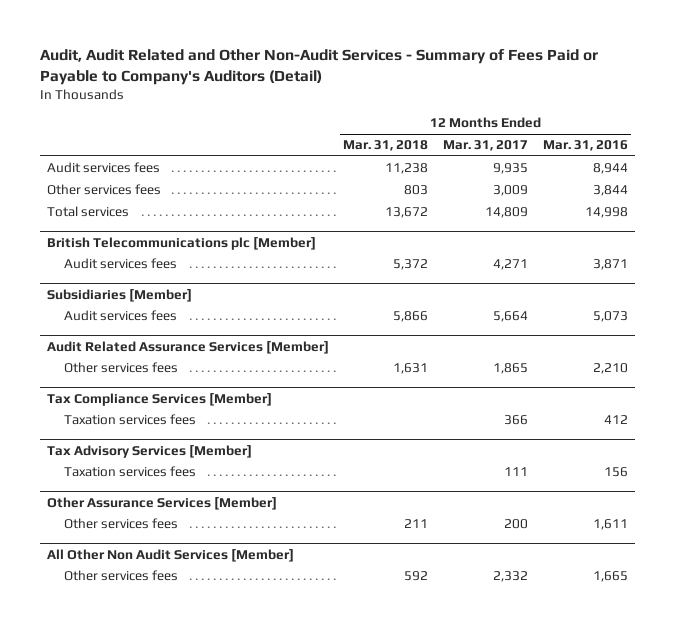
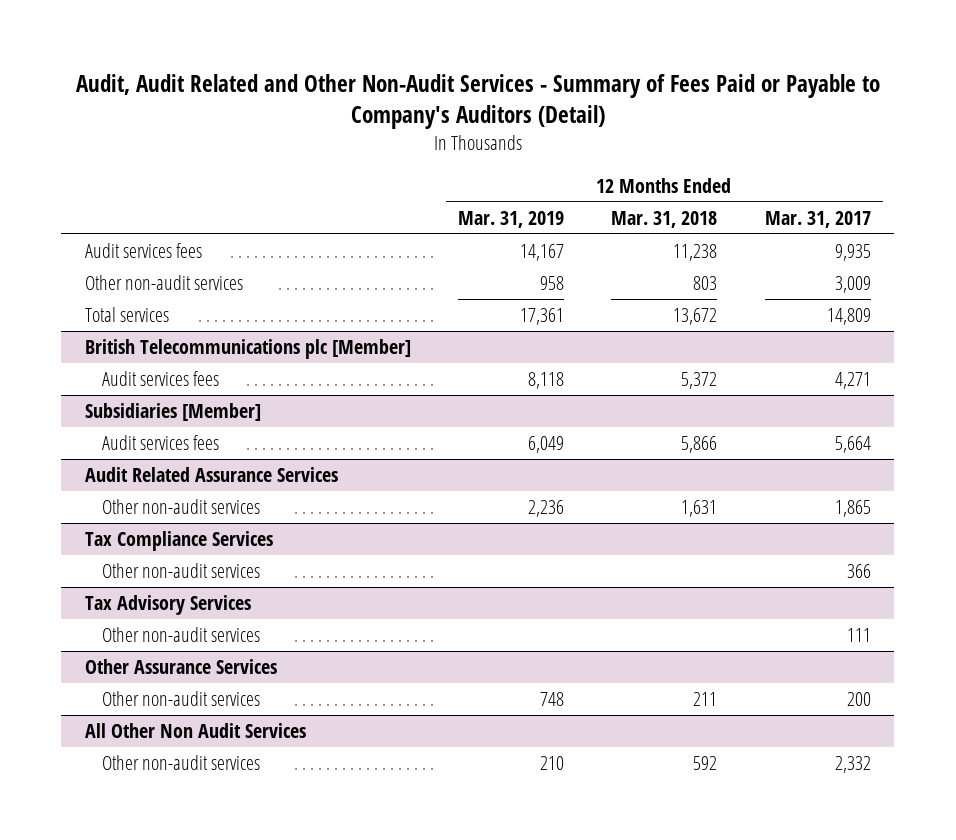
- | 12 Months Ended Mar. 31, 2018 | 12 Months Ended Mar. 31, 2017 | 12 Months Ended Mar. 31, 2016
+ | 12 Months Ended Mar. 31, 2019 | 12 Months Ended Mar. 31, 2018 | 12 Months Ended Mar. 31, 2017
- Other services fees | 803 | 3,009 | 3,844
+ Other non-audit services | 958 | 803 | 3,009
- Audit Related Assurance Services [Member]
- Other services fees | 1,631 | 1,865 | 2,210
- Tax Compliance Services [Member]
- Taxation services fees | | 366 | 412
- Tax Advisory Services [Member]
- Taxation services fees | | 111 | 156
- Other Assurance Services [Member]
- Other services fees | 211 | 200 | 1,611
- All Other Non Audit Services [Member]
- Other services fees | 592 | 2,332 | 1,665
+ Audit Related Assurance Services
+ Other non-audit services | 2,236 | 1,631 | 1,865
+ Tax Compliance Services
+ Other non-audit services | | | 366
+ Tax Advisory Services
+ Other non-audit services | | | 111
+ Other Assurance Services
+ Other non-audit services | 748 | 211 | 200
+ All Other Non Audit Services
+ Other non-audit services | 210 | 592 | 2,332

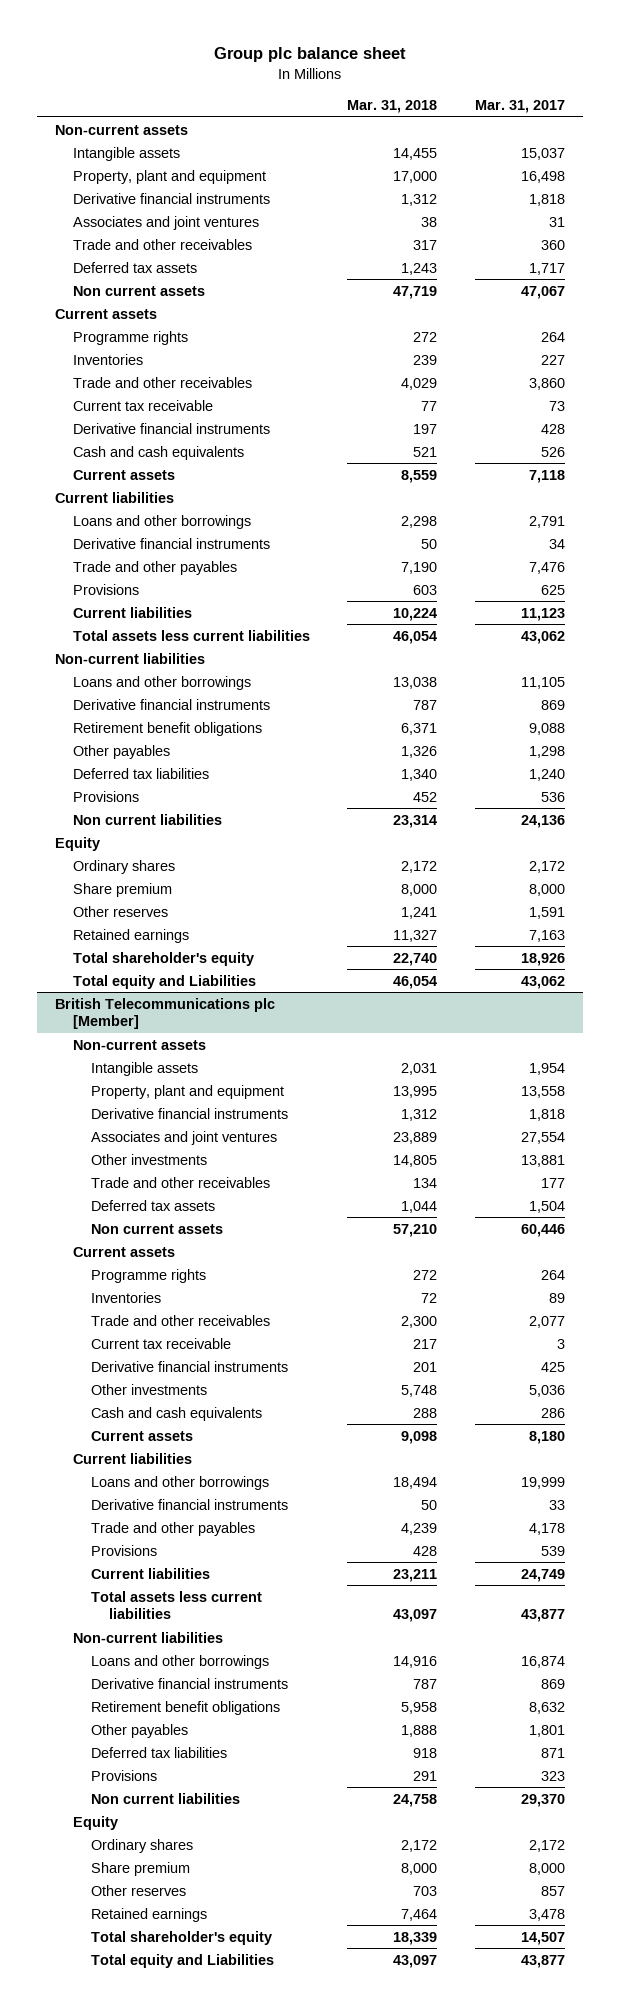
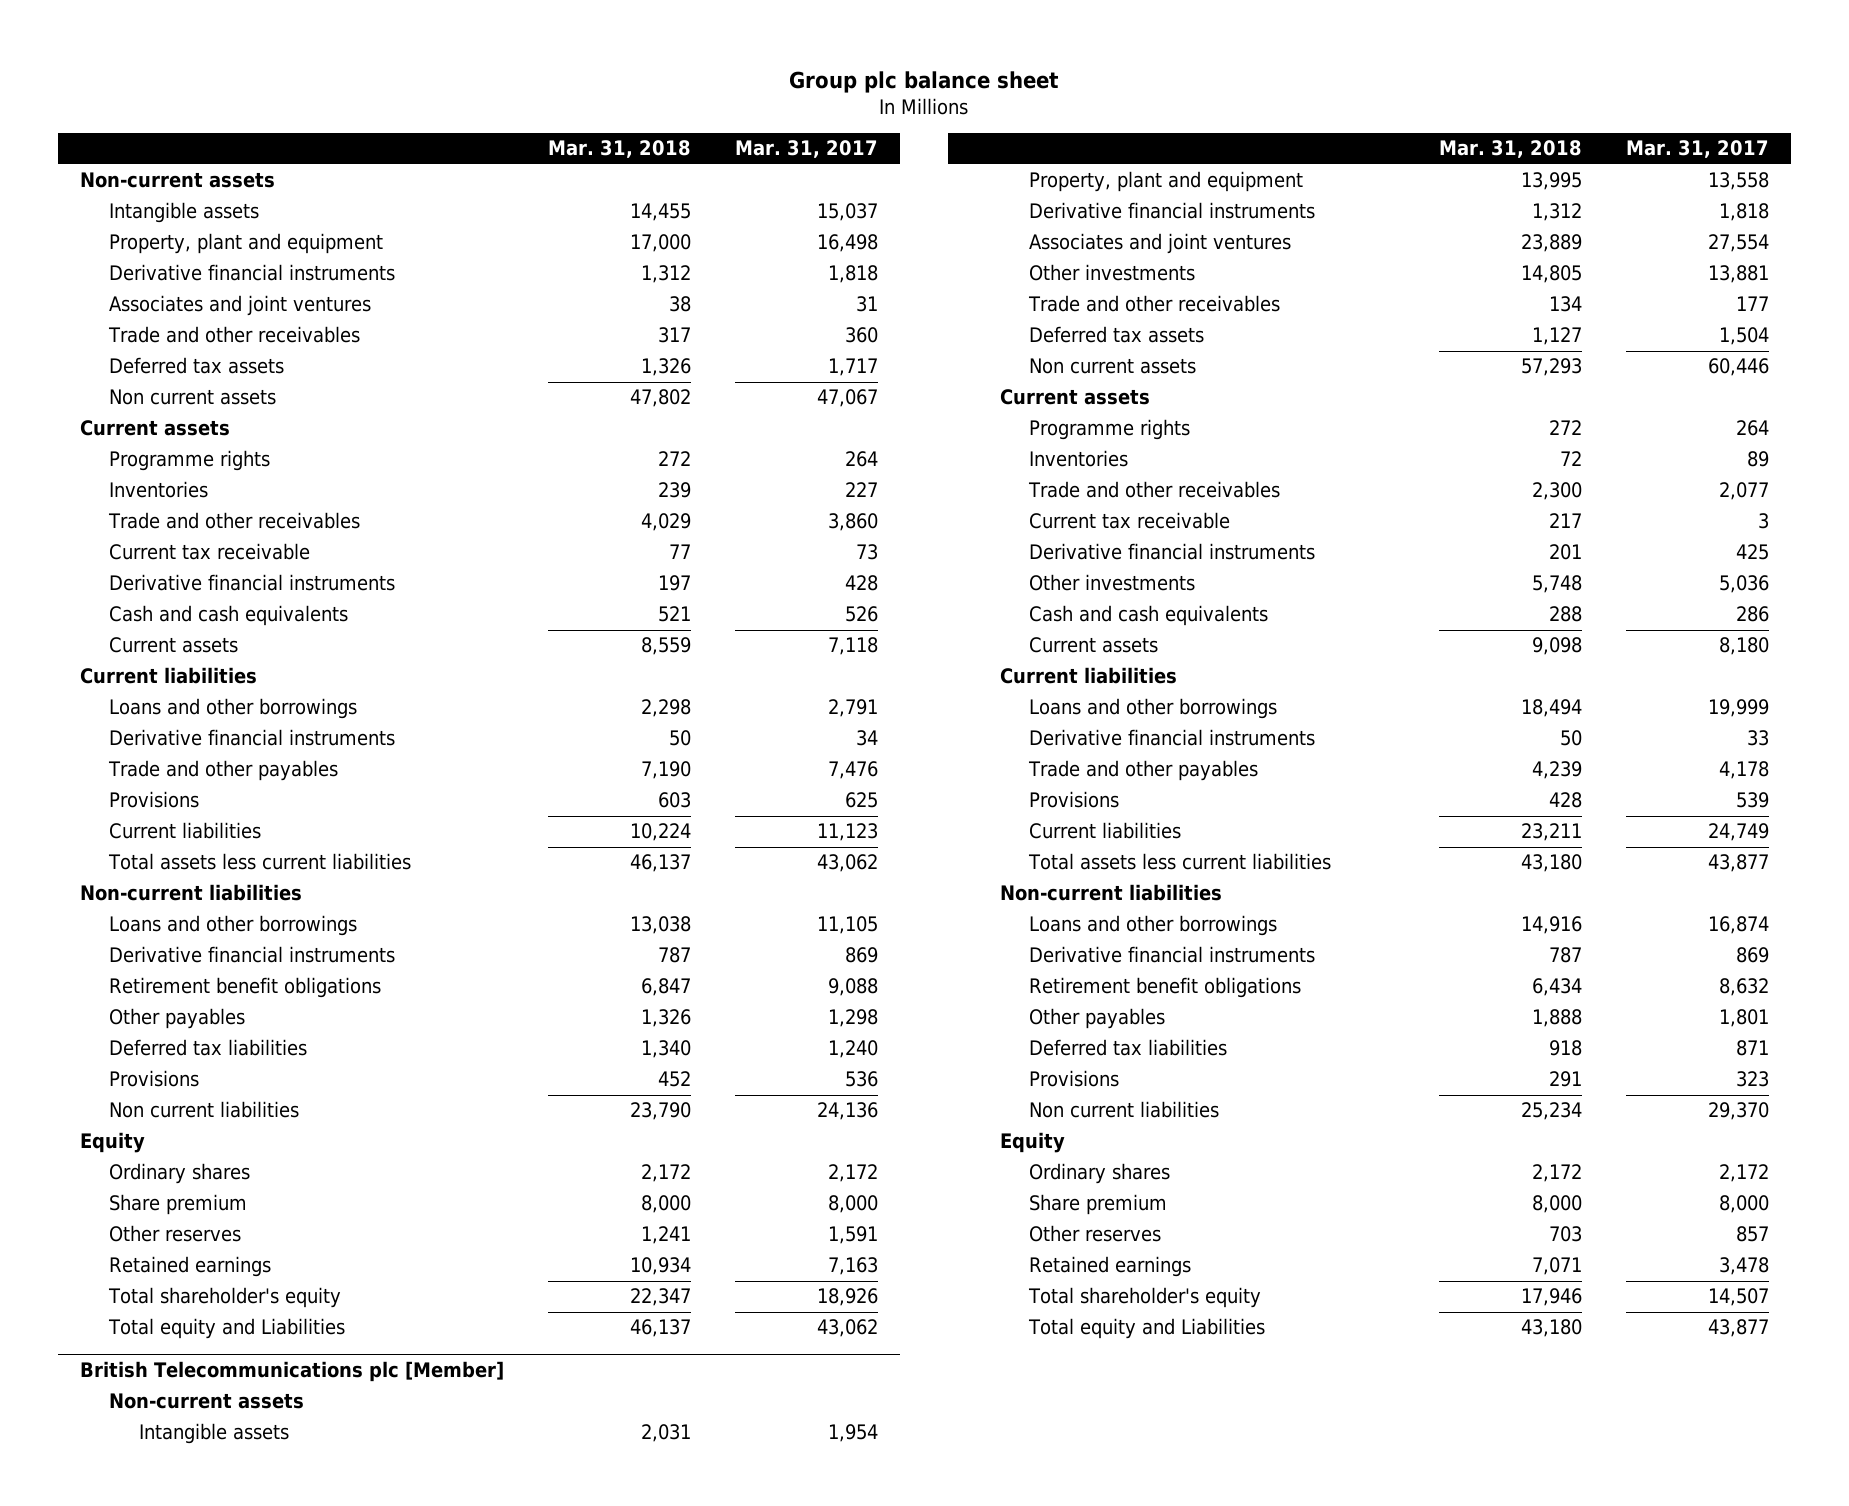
- Deferred tax assets | 1,243 | 1,717
- Non current assets | 47,719 | 47,067
+ Deferred tax assets | 1,326 | 1,717
+ Non current assets | 47,802 | 47,067
- Total assets less current liabilities | 46,054 | 43,062
+ Total assets less current liabilities | 46,137 | 43,062
- Retirement benefit obligations | 6,371 | 9,088
+ Retirement benefit obligations | 6,847 | 9,088
- Non current liabilities | 23,314 | 24,136
+ Non current liabilities | 23,790 | 24,136
- Retained earnings | 11,327 | 7,163
- Total shareholder's equity | 22,740 | 18,926
- Total equity and Liabilities | 46,054 | 43,062
+ Retained earnings | 10,934 | 7,163
+ Total shareholder's equity | 22,347 | 18,926
+ Total equity and Liabilities | 46,137 | 43,062
@ British Telecommunications plc [Member]
- Deferred tax assets | 1,044 | 1,504
- Non current assets | 57,210 | 60,446
+ Deferred tax assets | 1,127 | 1,504
+ Non current assets | 57,293 | 60,446
- Total assets less current liabilities | 43,097 | 43,877
+ Total assets less current liabilities | 43,180 | 43,877
- Retirement benefit obligations | 5,958 | 8,632
+ Retirement benefit obligations | 6,434 | 8,632
- Non current liabilities | 24,758 | 29,370
+ Non current liabilities | 25,234 | 29,370
- Retained earnings | 7,464 | 3,478
- Total shareholder's equity | 18,339 | 14,507
- Total equity and Liabilities | 43,097 | 43,877
+ Retained earnings | 7,071 | 3,478
+ Total shareholder's equity | 17,946 | 14,507
+ Total equity and Liabilities | 43,180 | 43,877

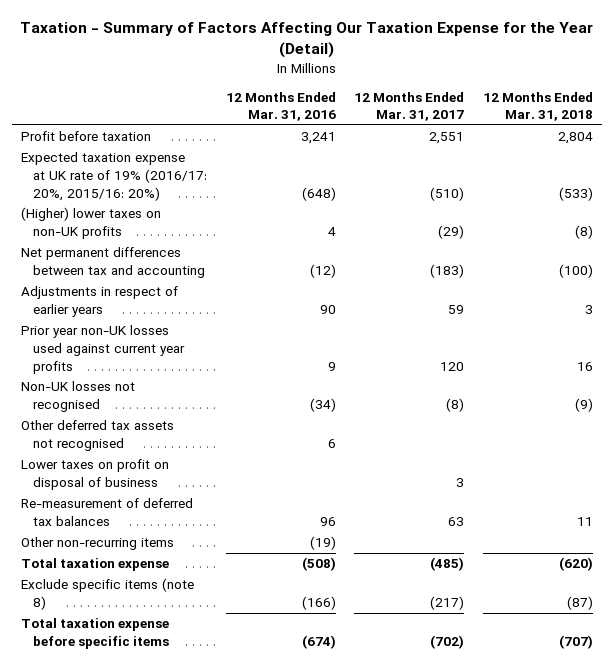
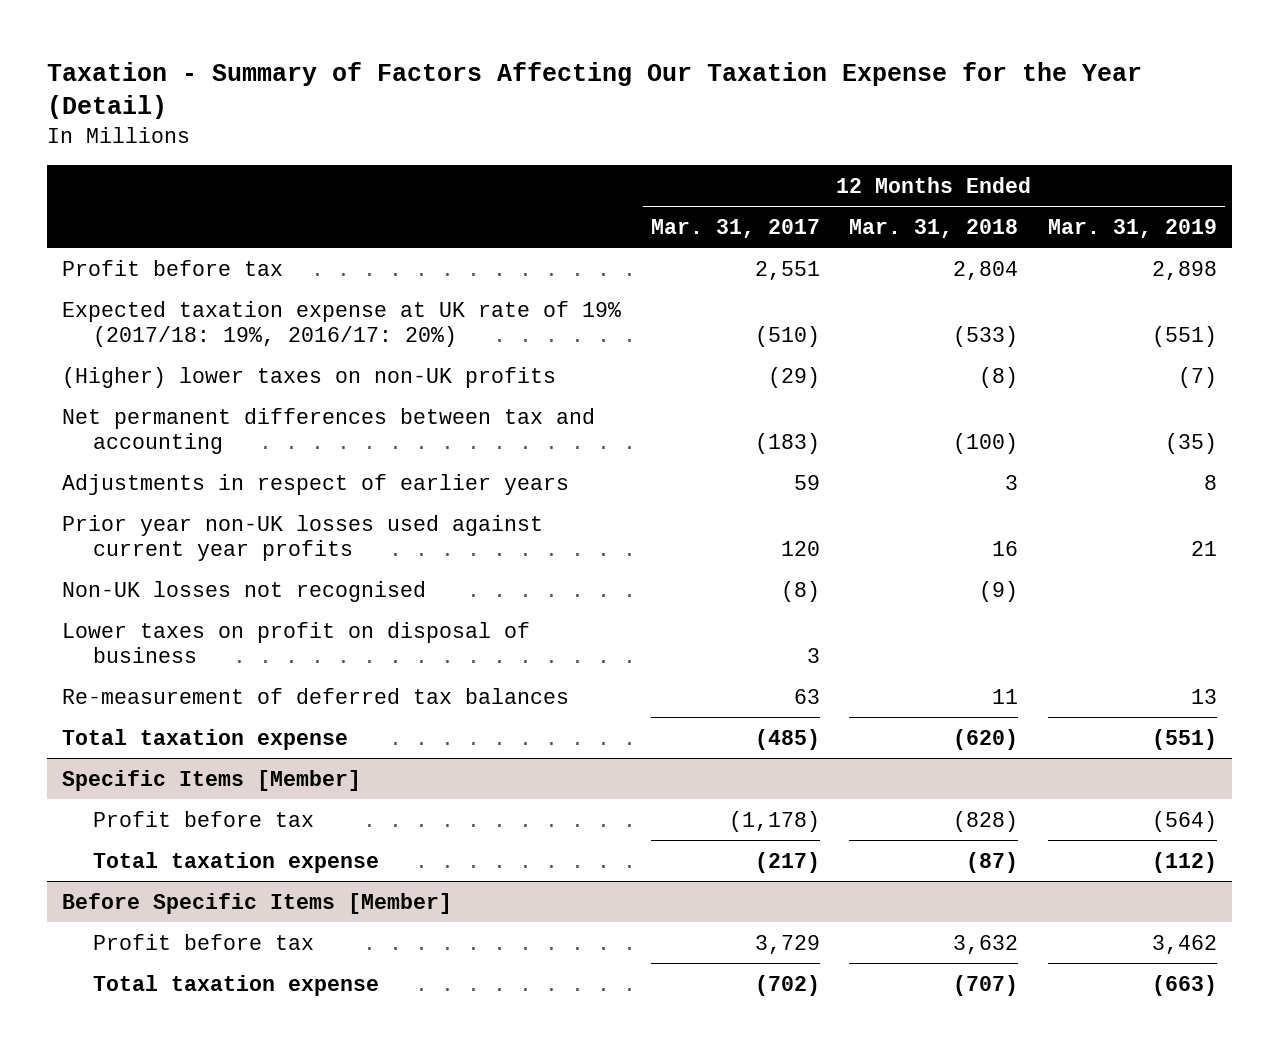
- | 12 Months Ended Mar. 31, 2016 | 12 Months Ended Mar. 31, 2017 | 12 Months Ended Mar. 31, 2018
+ | 12 Months Ended Mar. 31, 2017 | 12 Months Ended Mar. 31, 2018 | 12 Months Ended Mar. 31, 2019
- Profit before taxation | 3,241 | 2,551 | 2,804
- Expected taxation expense at UK rate of 19% (2016/17: 20%, 2015/16: 20%) | (648) | (510) | (533)
+ Profit before tax | 2,551 | 2,804 | 2,898
+ Expected taxation expense at UK rate of 19% (2017/18: 19%, 2016/17: 20%) | (510) | (533) | (551)
- Other deferred tax assets not recognised | 6 | |
- Other non-recurring items | (19) | |
- Exclude specific items (note 8) | (166) | (217) | (87)
- Total taxation expense before specific items | (674) | (702) | (707)
+ Specific Items [Member]
+ Profit before tax | (1,178) | (828) | (564)
+ Total taxation expense | (217) | (87) | (112)
+ Before Specific Items [Member]
+ Profit before tax | 3,729 | 3,632 | 3,462
+ Total taxation expense | (702) | (707) | (663)

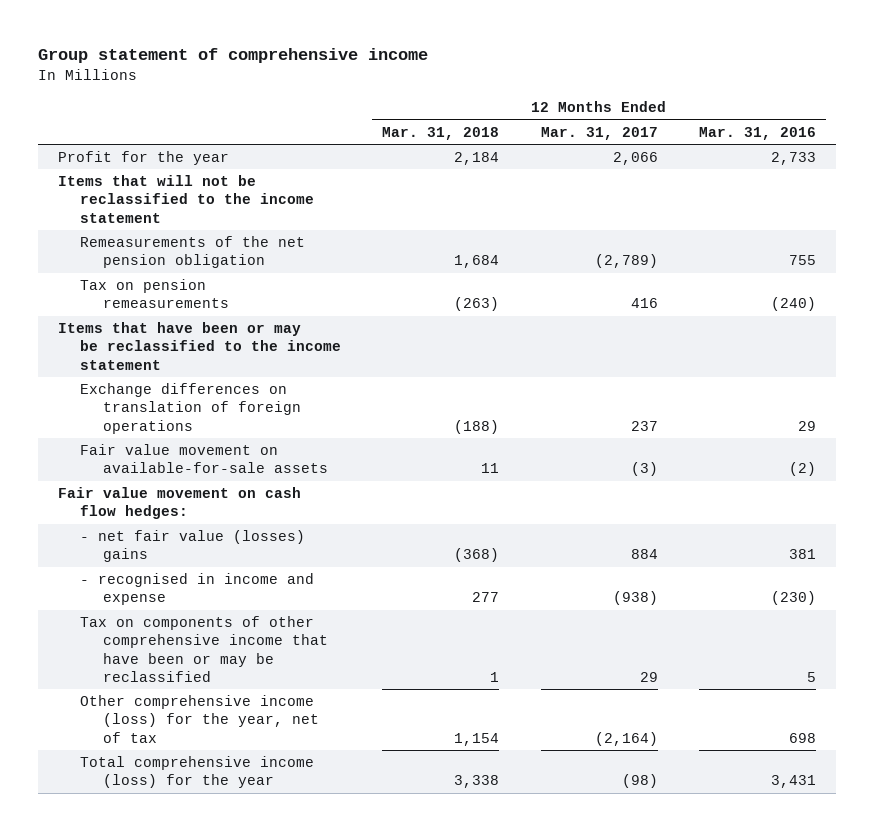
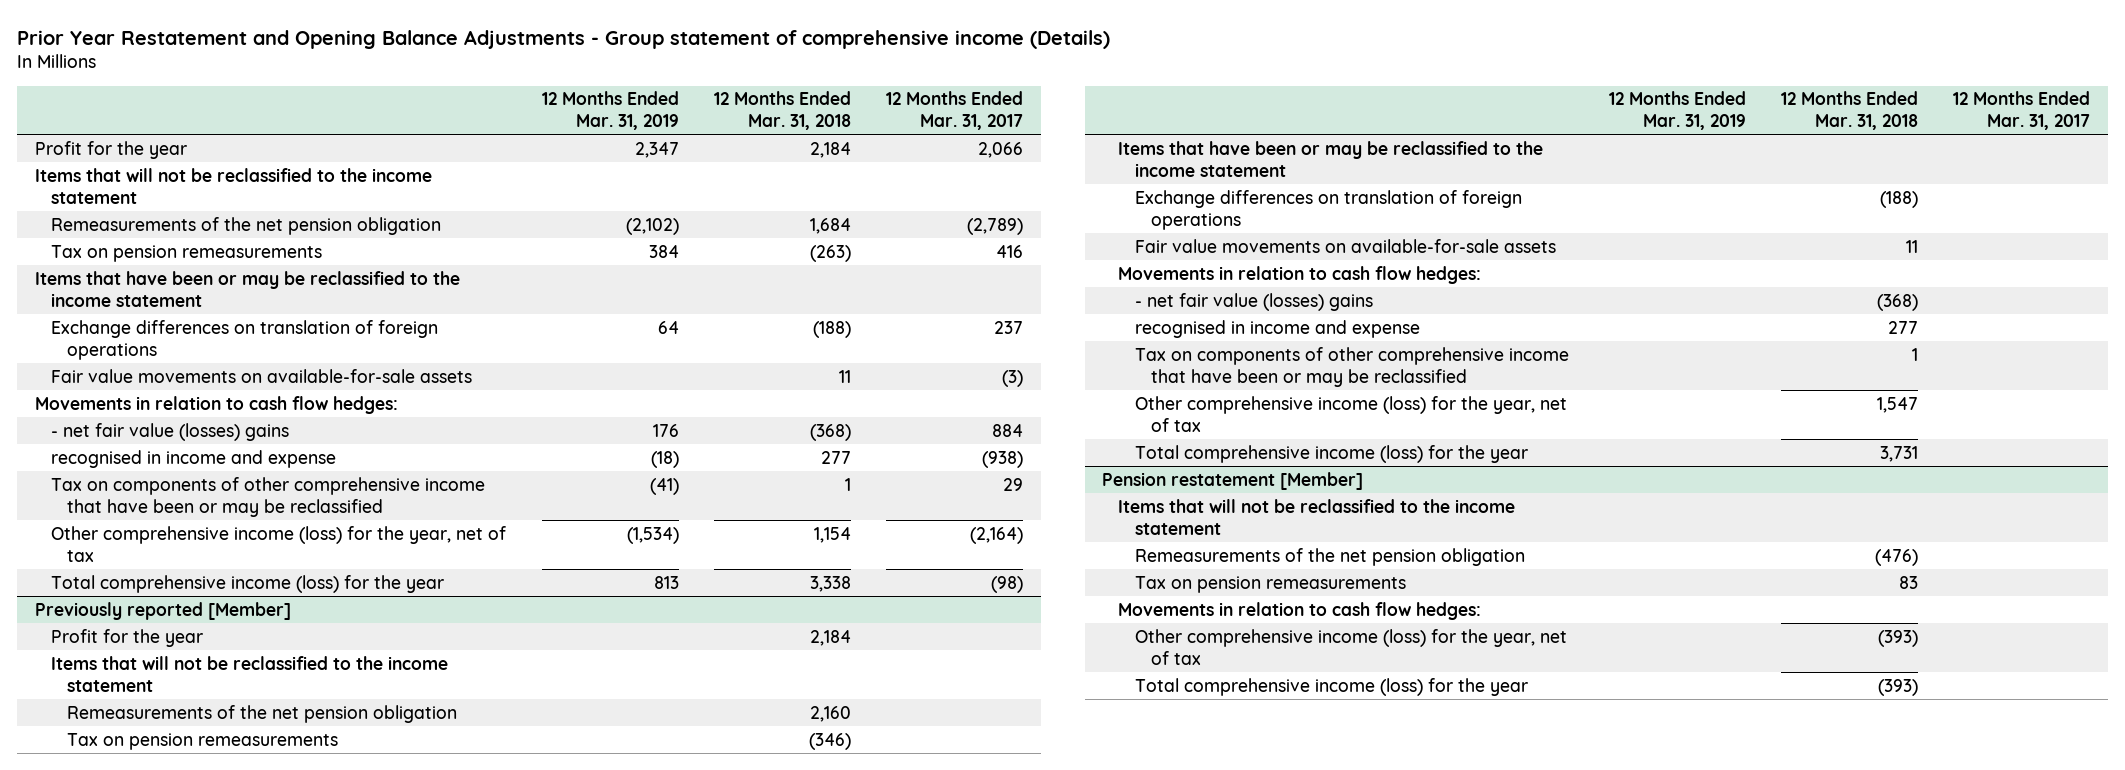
- Group statement of comprehensive income
+ Prior Year Restatement and Opening Balance Adjustments - Group statement of comprehensive income (Details)
- | 12 Months Ended Mar. 31, 2018 | 12 Months Ended Mar. 31, 2017 | 12 Months Ended Mar. 31, 2016
+ | 12 Months Ended Mar. 31, 2019 | 12 Months Ended Mar. 31, 2018 | 12 Months Ended Mar. 31, 2017
- Fair value movement on available-for-sale assets | 11 | (3) | (2)
- Fair value movement on cash flow hedges:
+ Fair value movements on available-for-sale assets | | 11 | (3)
+ Movements in relation to cash flow hedges:
- - recognised in income and expense | 277 | (938) | (230)
+ recognised in income and expense | (18) | 277 | (938)
+ Previously reported [Member]
+ Profit for the year | | 2,184 |
+ Items that will not be reclassified to the income statement
+ Remeasurements of the net pension obligation | | 2,160 |
+ Tax on pension remeasurements | | (346) |
+ Items that have been or may be reclassified to the income statement
+ Exchange differences on translation of foreign operations | | (188) |
+ Fair value movements on available-for-sale assets | | 11 |
+ Movements in relation to cash flow hedges:
+ - net fair value (losses) gains | | (368) |
+ recognised in income and expense | | 277 |
+ Tax on components of other comprehensive income that have been or may be reclassified | | 1 |
+ Other comprehensive income (loss) for the year, net of tax | | 1,547 |
+ Total comprehensive income (loss) for the year | | 3,731 |
+ Pension restatement [Member]
+ Items that will not be reclassified to the income statement
+ Remeasurements of the net pension obligation | | (476) |
+ Tax on pension remeasurements | | 83 |
+ Movements in relation to cash flow hedges:
+ Other comprehensive income (loss) for the year, net of tax | | (393) |
+ Total comprehensive income (loss) for the year | | (393) |

